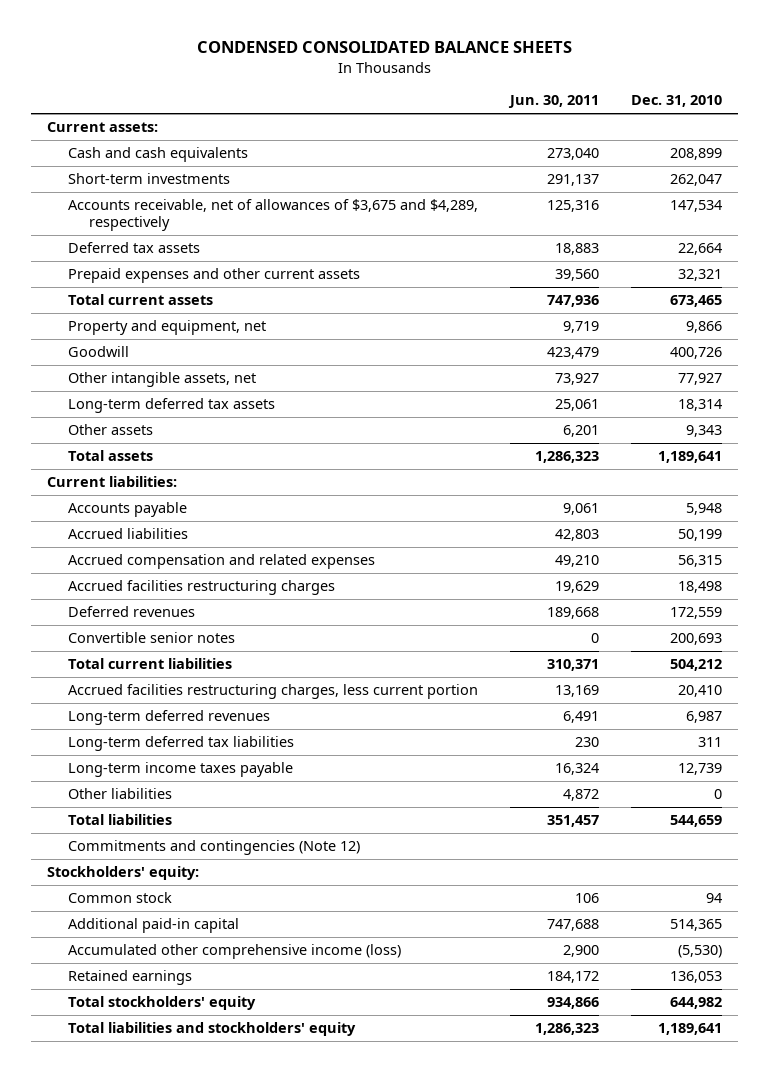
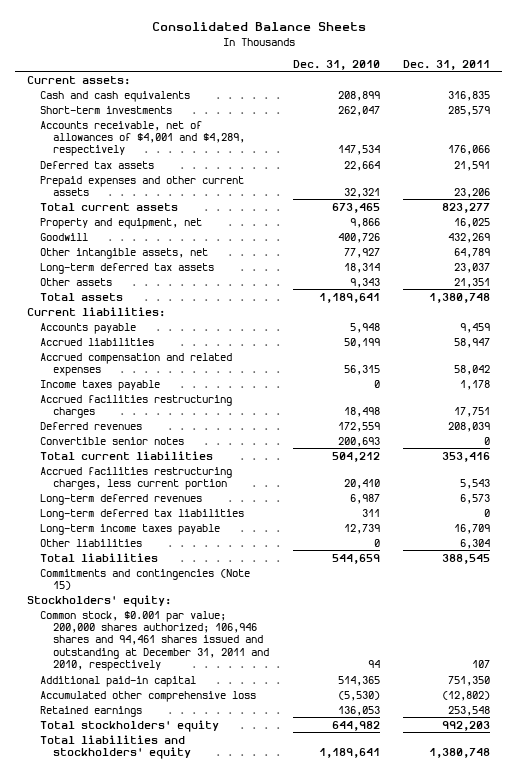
- CONDENSED CONSOLIDATED BALANCE SHEETS
+ Consolidated Balance Sheets
- | Jun. 30, 2011 | Dec. 31, 2010
+ | Dec. 31, 2010 | Dec. 31, 2011
- Accounts receivable, net of allowances of $3,675 and $4,289, respectively | 125,316 | 147,534
+ Accounts receivable, net of allowances of $4,001 and $4,289, respectively | 147,534 | 176,066
+ Income taxes payable | 0 | 1,178
- Commitments and contingencies (Note 12)
+ Commitments and contingencies (Note 15)
- Common stock | 106 | 94
+ Common stock, $0.001 par value; 200,000 shares authorized; 106,946 shares and 94,461 shares issued and outstanding at December 31, 2011 and 2010, respectively | 94 | 107
- Accumulated other comprehensive income (loss) | 2,900 | (5,530)
+ Accumulated other comprehensive loss | (5,530) | (12,802)

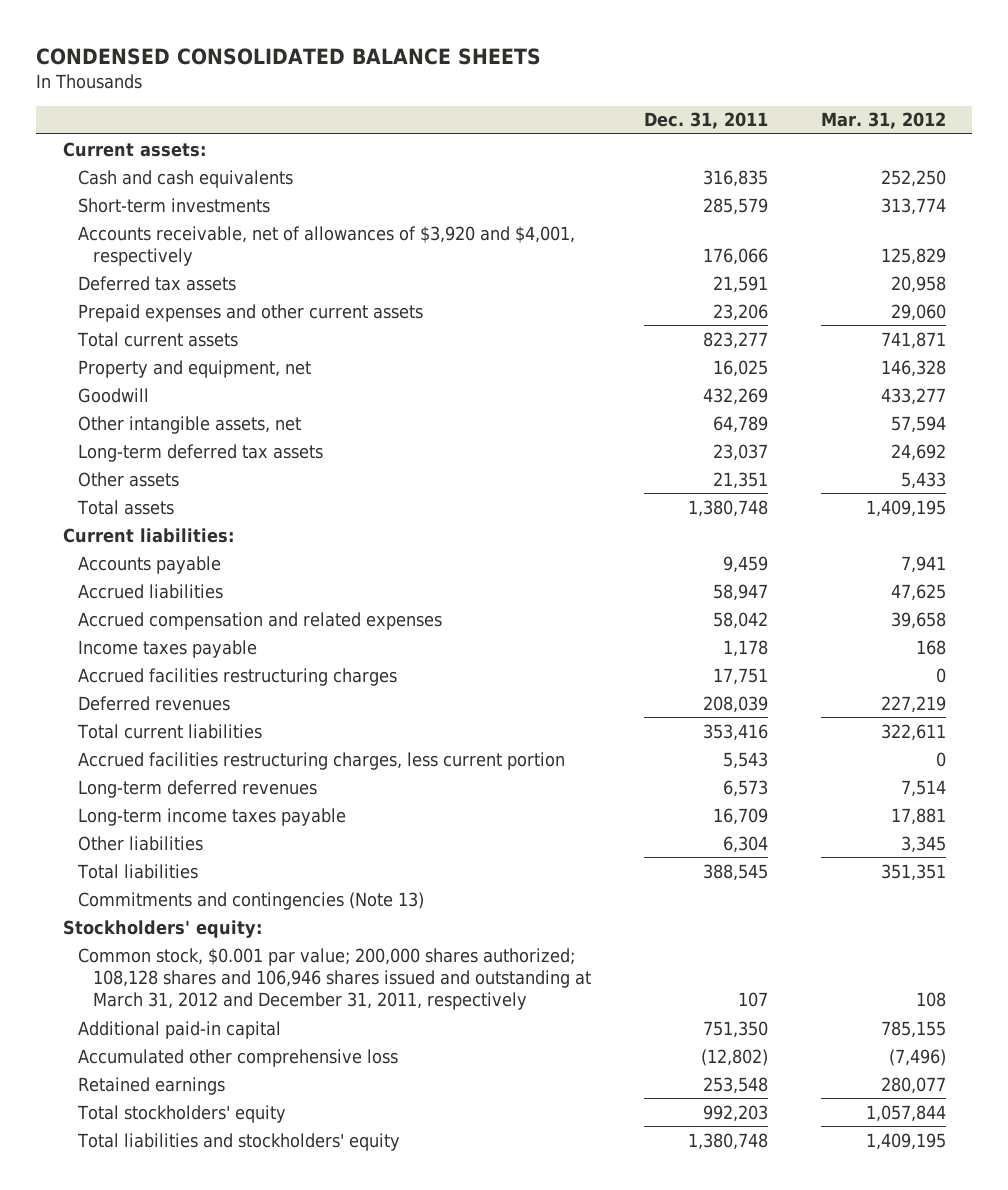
- Consolidated Balance Sheets
+ CONDENSED CONSOLIDATED BALANCE SHEETS
- | Dec. 31, 2010 | Dec. 31, 2011
+ | Dec. 31, 2011 | Mar. 31, 2012
- Accounts receivable, net of allowances of $4,001 and $4,289, respectively | 147,534 | 176,066
+ Accounts receivable, net of allowances of $3,920 and $4,001, respectively | 176,066 | 125,829
- Convertible senior notes | 200,693 | 0
- Long-term deferred tax liabilities | 311 | 0
- Commitments and contingencies (Note 15)
+ Commitments and contingencies (Note 13)
- Common stock, $0.001 par value; 200,000 shares authorized; 106,946 shares and 94,461 shares issued and outstanding at December 31, 2011 and 2010, respectively | 94 | 107
+ Common stock, $0.001 par value; 200,000 shares authorized; 108,128 shares and 106,946 shares issued and outstanding at March 31, 2012 and December 31, 2011, respectively | 107 | 108

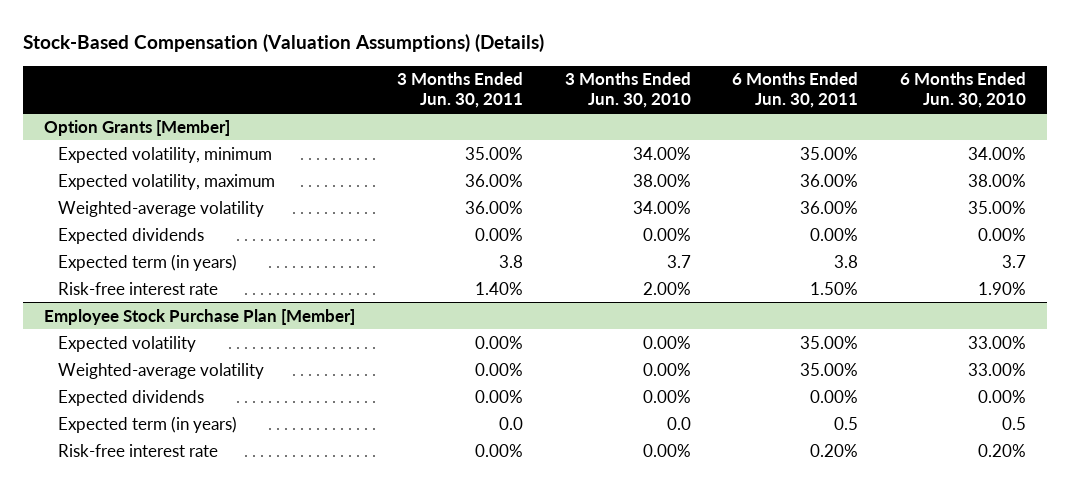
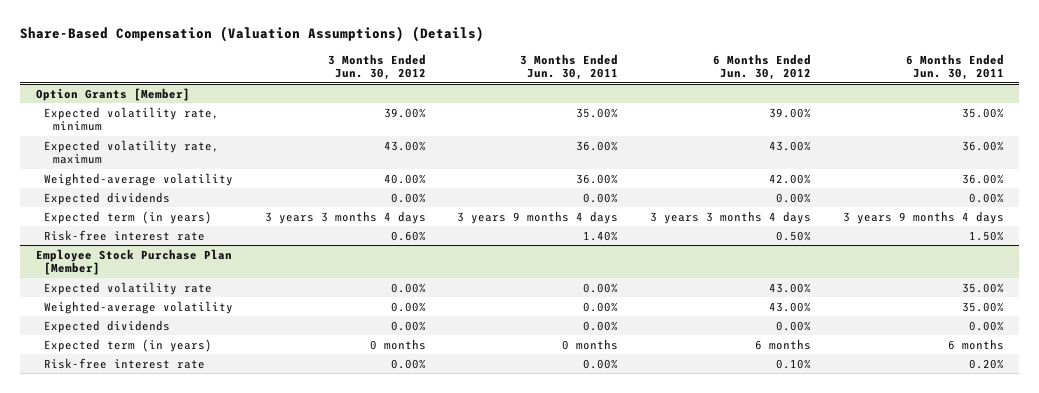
- Stock-Based Compensation (Valuation Assumptions) (Details)
+ Share-Based Compensation (Valuation Assumptions) (Details)
- | 3 Months Ended Jun. 30, 2011 | 3 Months Ended Jun. 30, 2010 | 6 Months Ended Jun. 30, 2011 | 6 Months Ended Jun. 30, 2010
+ | 3 Months Ended Jun. 30, 2012 | 3 Months Ended Jun. 30, 2011 | 6 Months Ended Jun. 30, 2012 | 6 Months Ended Jun. 30, 2011
@ Option Grants [Member]
- Expected volatility, minimum | 35.00% | 34.00% | 35.00% | 34.00%
- Expected volatility, maximum | 36.00% | 38.00% | 36.00% | 38.00%
+ Expected volatility rate, minimum | 39.00% | 35.00% | 39.00% | 35.00%
+ Expected volatility rate, maximum | 43.00% | 36.00% | 43.00% | 36.00%
- Expected term (in years) | 3.8 | 3.7 | 3.8 | 3.7
+ Expected term (in years) | 3 years 3 months 4 days | 3 years 9 months 4 days | 3 years 3 months 4 days | 3 years 9 months 4 days
@ Employee Stock Purchase Plan [Member]
- Expected volatility | 0.00% | 0.00% | 35.00% | 33.00%
+ Expected volatility rate | 0.00% | 0.00% | 43.00% | 35.00%
- Expected term (in years) | 0.0 | 0.0 | 0.5 | 0.5
+ Expected term (in years) | 0 months | 0 months | 6 months | 6 months

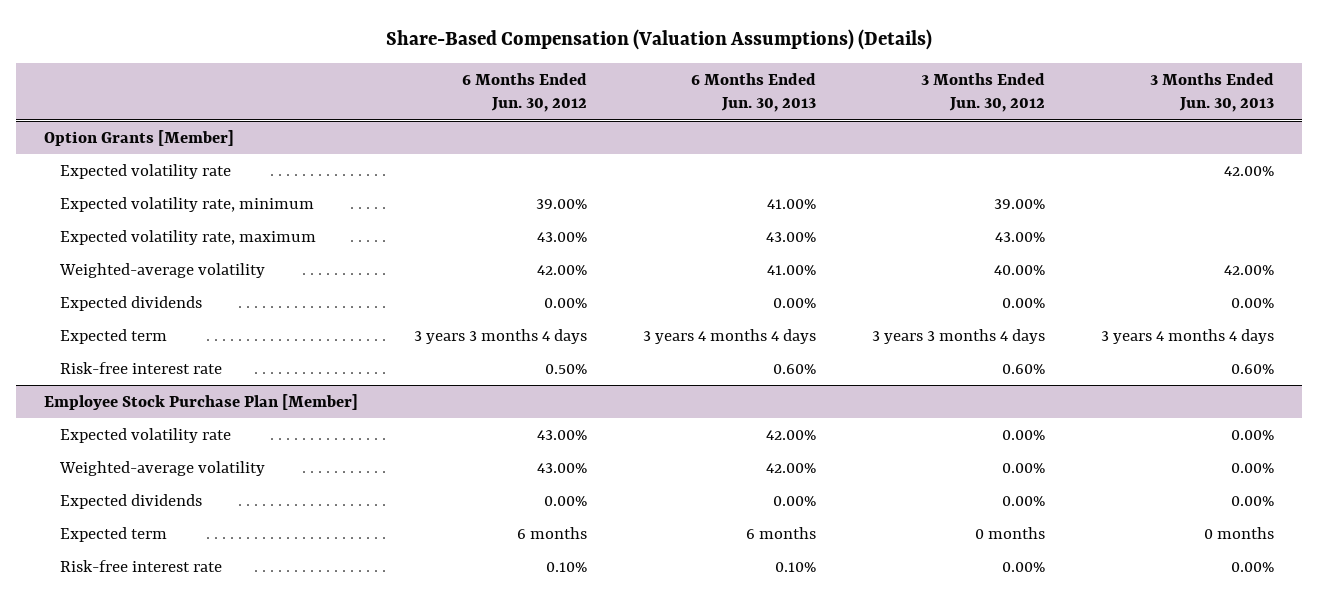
- | 3 Months Ended Jun. 30, 2012 | 3 Months Ended Jun. 30, 2011 | 6 Months Ended Jun. 30, 2012 | 6 Months Ended Jun. 30, 2011
+ | 6 Months Ended Jun. 30, 2012 | 6 Months Ended Jun. 30, 2013 | 3 Months Ended Jun. 30, 2012 | 3 Months Ended Jun. 30, 2013
@ Option Grants [Member]
+ Expected volatility rate | | | | 42.00%
- Expected term (in years) | 3 years 3 months 4 days | 3 years 9 months 4 days | 3 years 3 months 4 days | 3 years 9 months 4 days
+ Expected term | 3 years 3 months 4 days | 3 years 4 months 4 days | 3 years 3 months 4 days | 3 years 4 months 4 days
@ Employee Stock Purchase Plan [Member]
- Expected term (in years) | 0 months | 0 months | 6 months | 6 months
+ Expected term | 6 months | 6 months | 0 months | 0 months

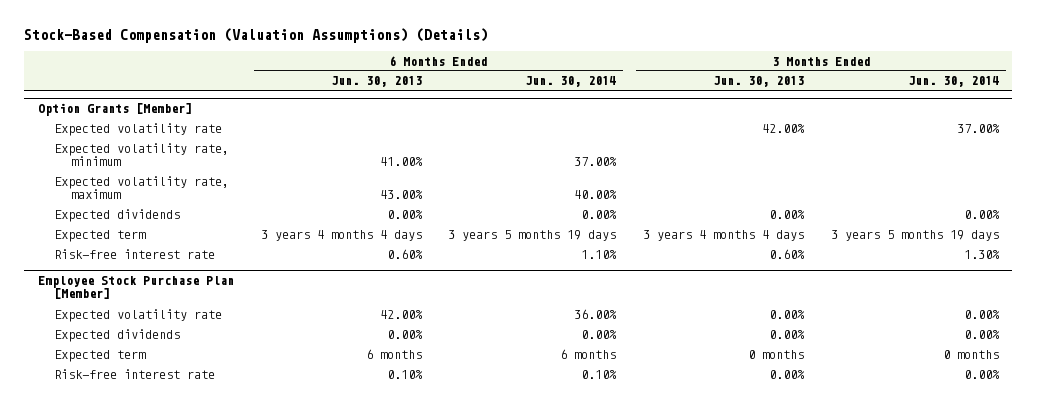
- Share-Based Compensation (Valuation Assumptions) (Details)
+ Stock-Based Compensation (Valuation Assumptions) (Details)
- | 6 Months Ended Jun. 30, 2012 | 6 Months Ended Jun. 30, 2013 | 3 Months Ended Jun. 30, 2012 | 3 Months Ended Jun. 30, 2013
+ | 6 Months Ended Jun. 30, 2013 | 6 Months Ended Jun. 30, 2014 | 3 Months Ended Jun. 30, 2013 | 3 Months Ended Jun. 30, 2014
@ Option Grants [Member]
- Weighted-average volatility | 42.00% | 41.00% | 40.00% | 42.00%
@ Employee Stock Purchase Plan [Member]
- Weighted-average volatility | 43.00% | 42.00% | 0.00% | 0.00%

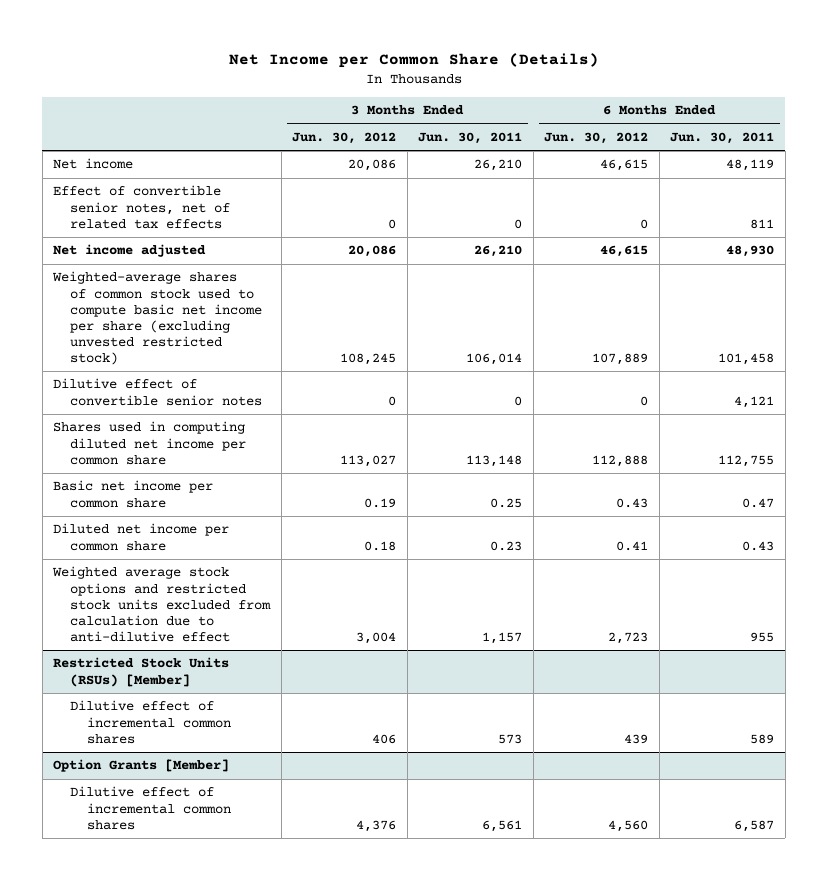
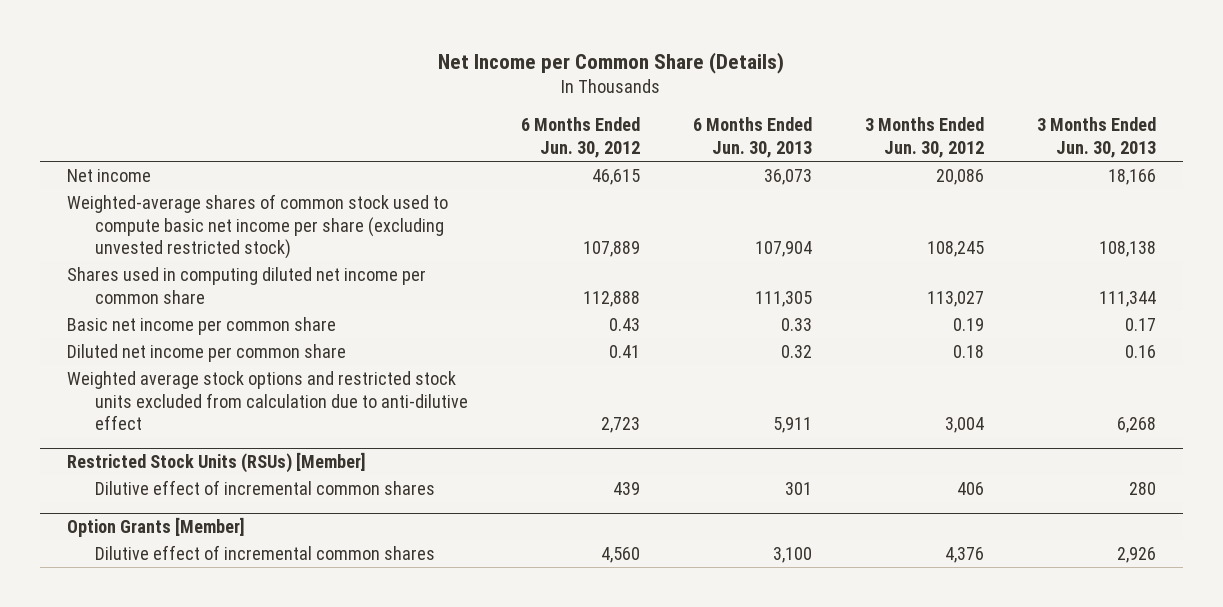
- | 3 Months Ended Jun. 30, 2012 | 3 Months Ended Jun. 30, 2011 | 6 Months Ended Jun. 30, 2012 | 6 Months Ended Jun. 30, 2011
+ | 6 Months Ended Jun. 30, 2012 | 6 Months Ended Jun. 30, 2013 | 3 Months Ended Jun. 30, 2012 | 3 Months Ended Jun. 30, 2013
- Effect of convertible senior notes, net of related tax effects | 0 | 0 | 0 | 811
- Net income adjusted | 20,086 | 26,210 | 46,615 | 48,930
- Dilutive effect of convertible senior notes | 0 | 0 | 0 | 4,121

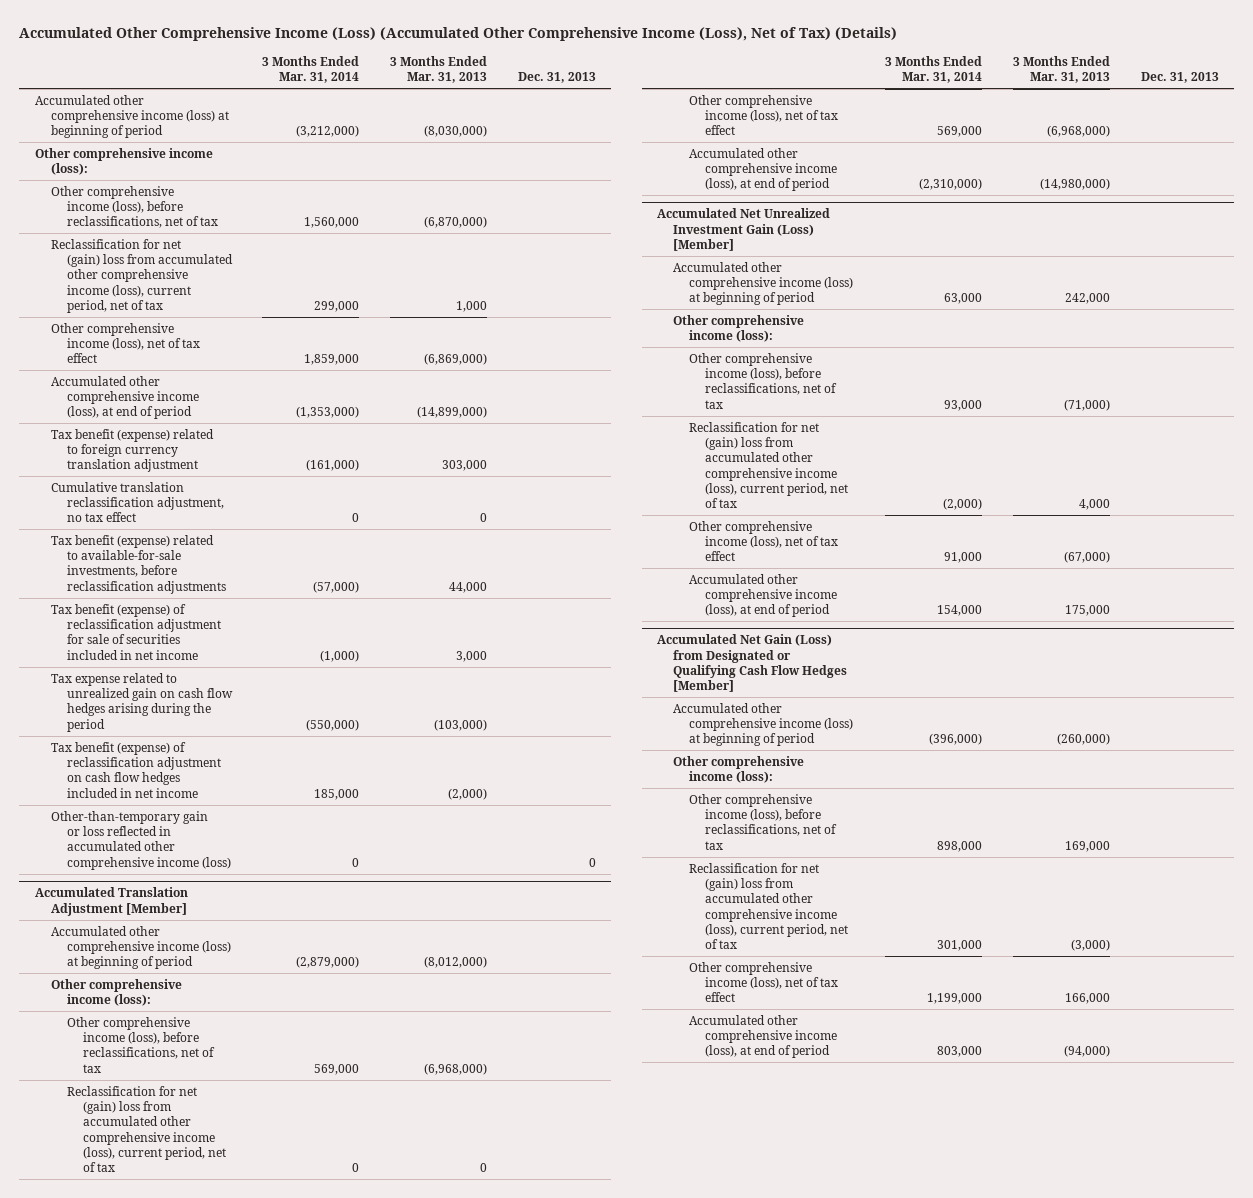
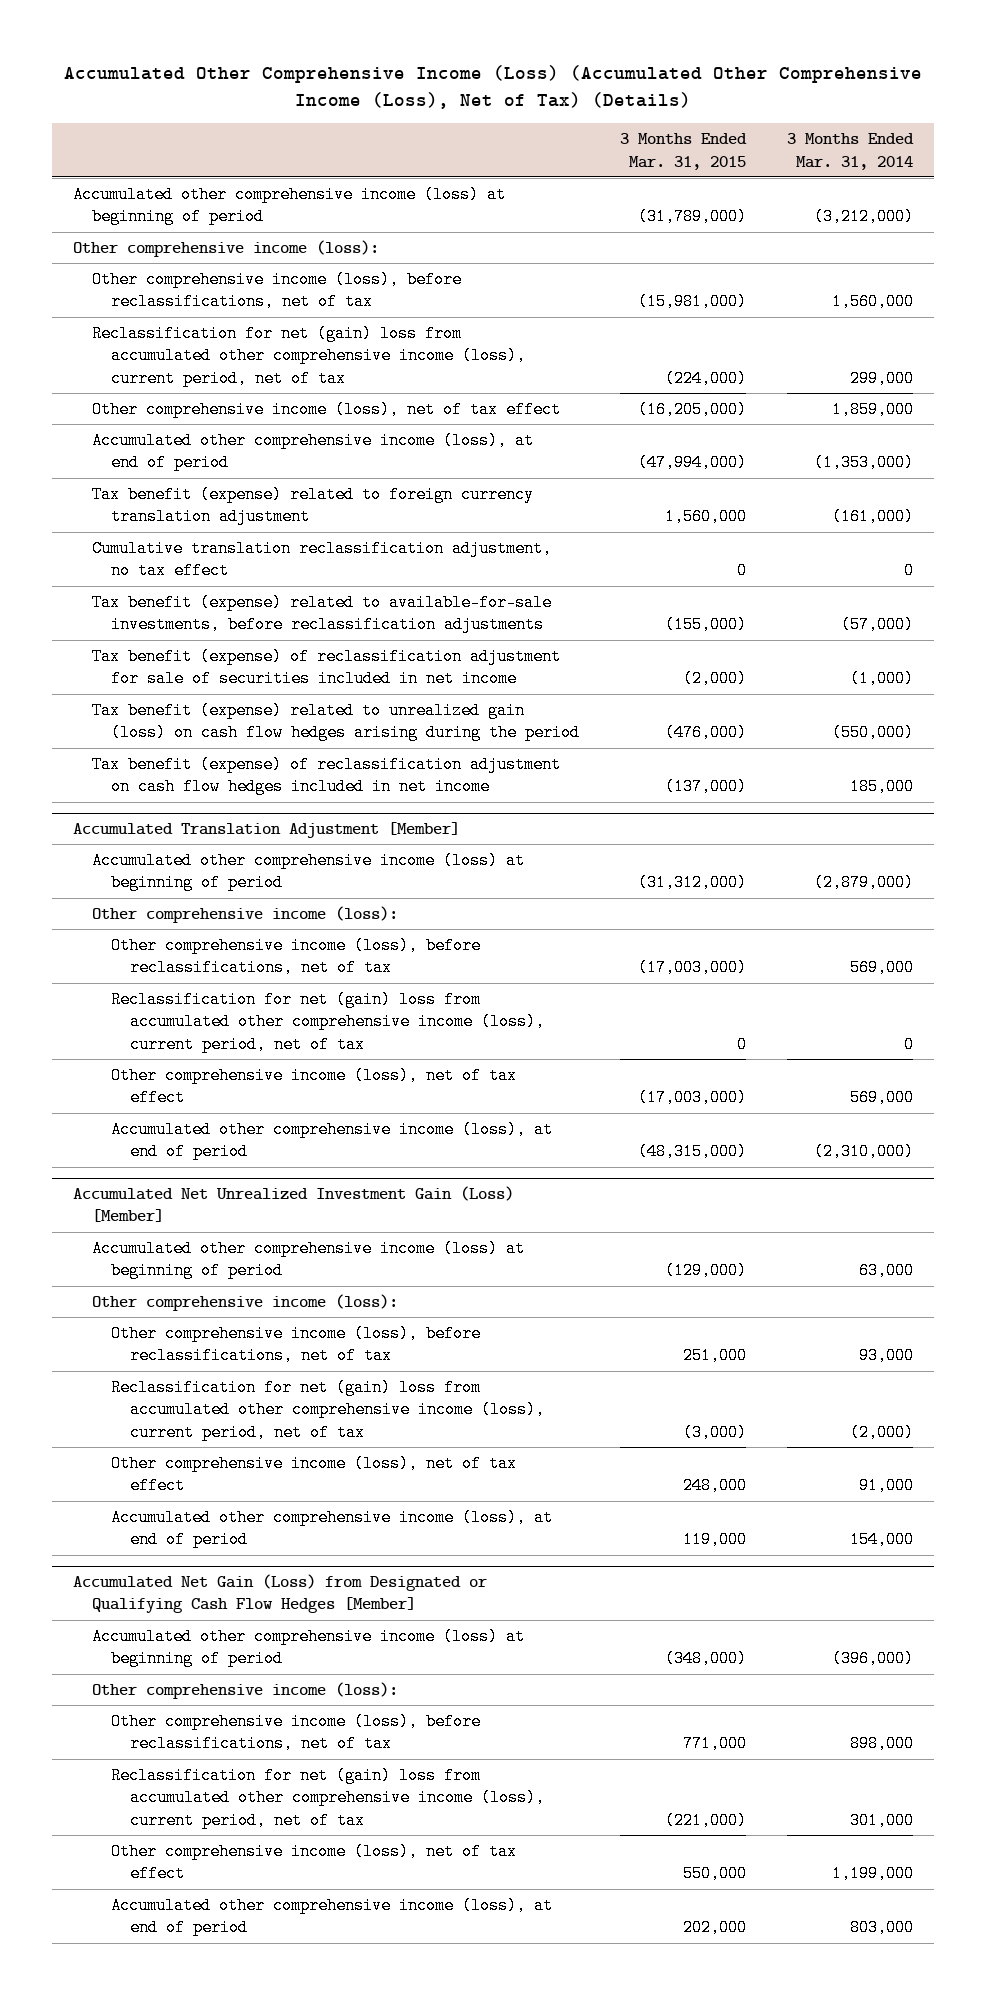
- | 3 Months Ended Mar. 31, 2014 | 3 Months Ended Mar. 31, 2013 | Dec. 31, 2013
+ | 3 Months Ended Mar. 31, 2015 | 3 Months Ended Mar. 31, 2014
- Tax expense related to unrealized gain on cash flow hedges arising during the period | (550,000) | (103,000) |
+ Tax benefit (expense) related to unrealized gain (loss) on cash flow hedges arising during the period | (476,000) | (550,000)
- Other-than-temporary gain or loss reflected in accumulated other comprehensive income (loss) | 0 | | 0

